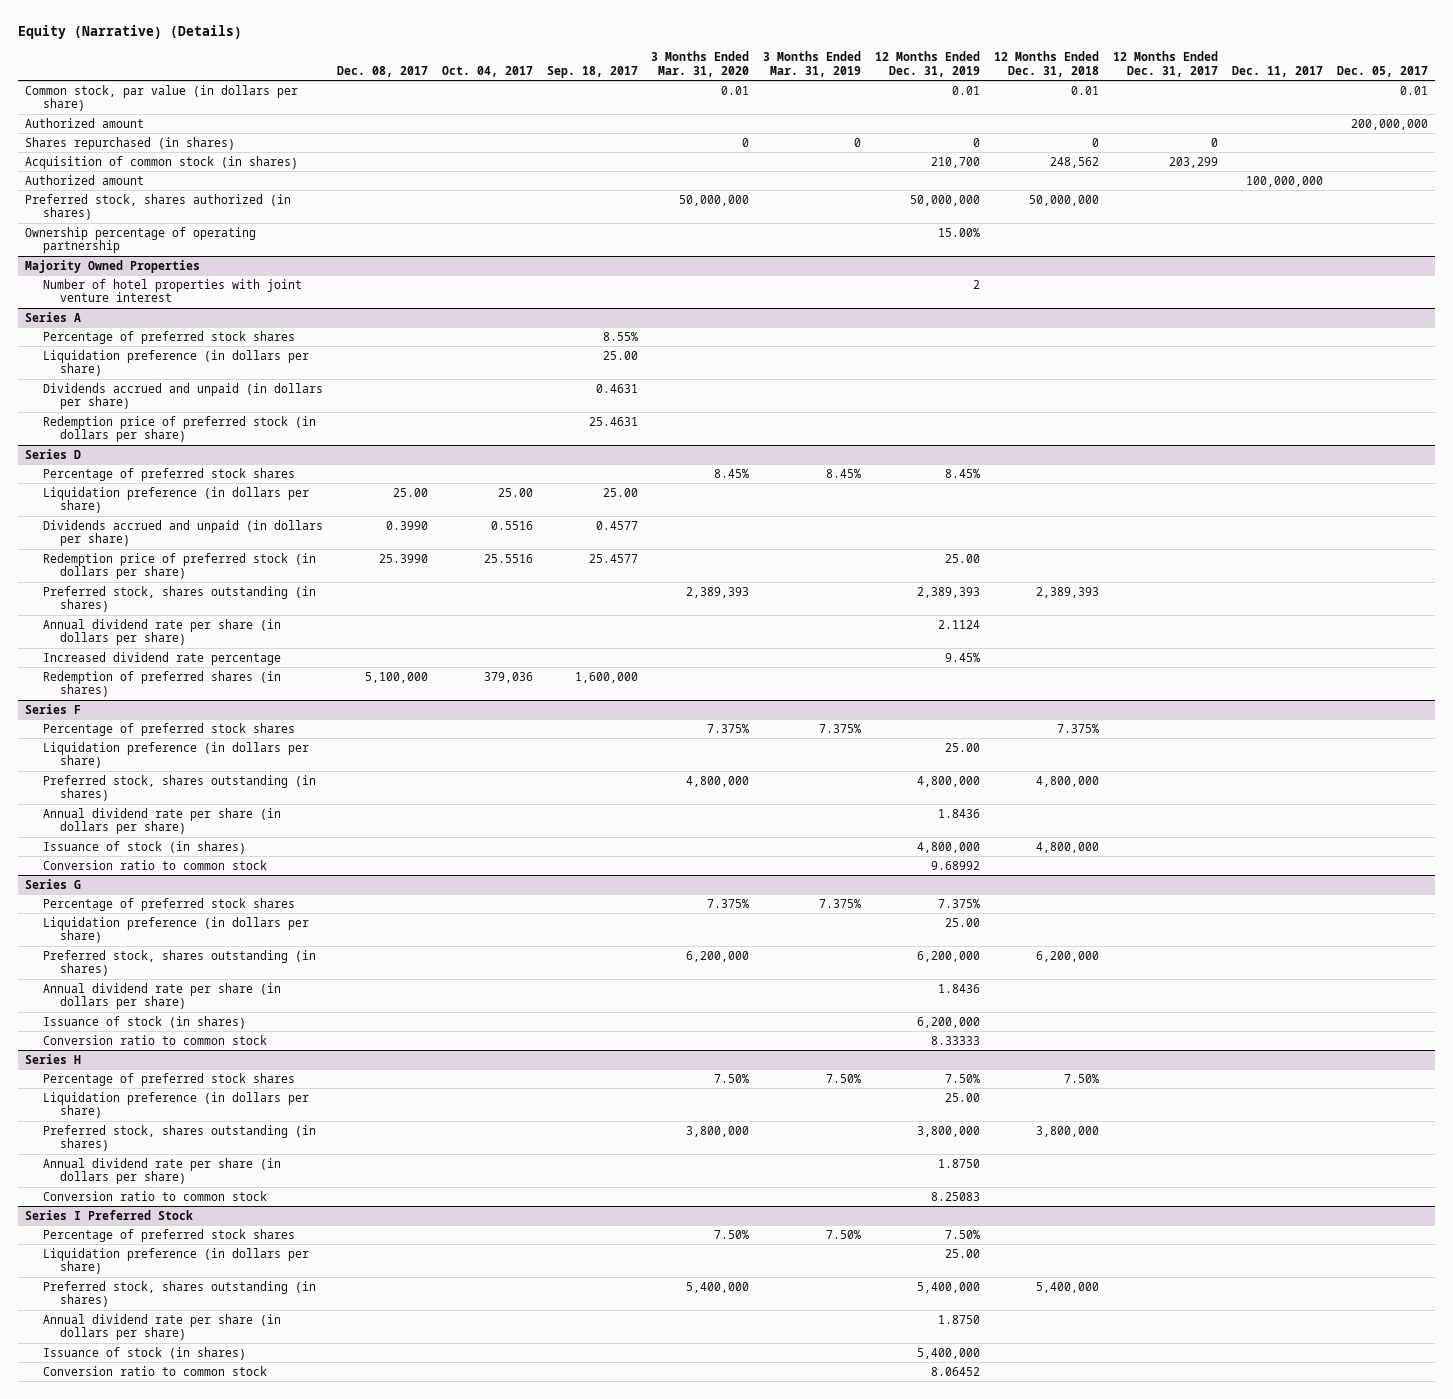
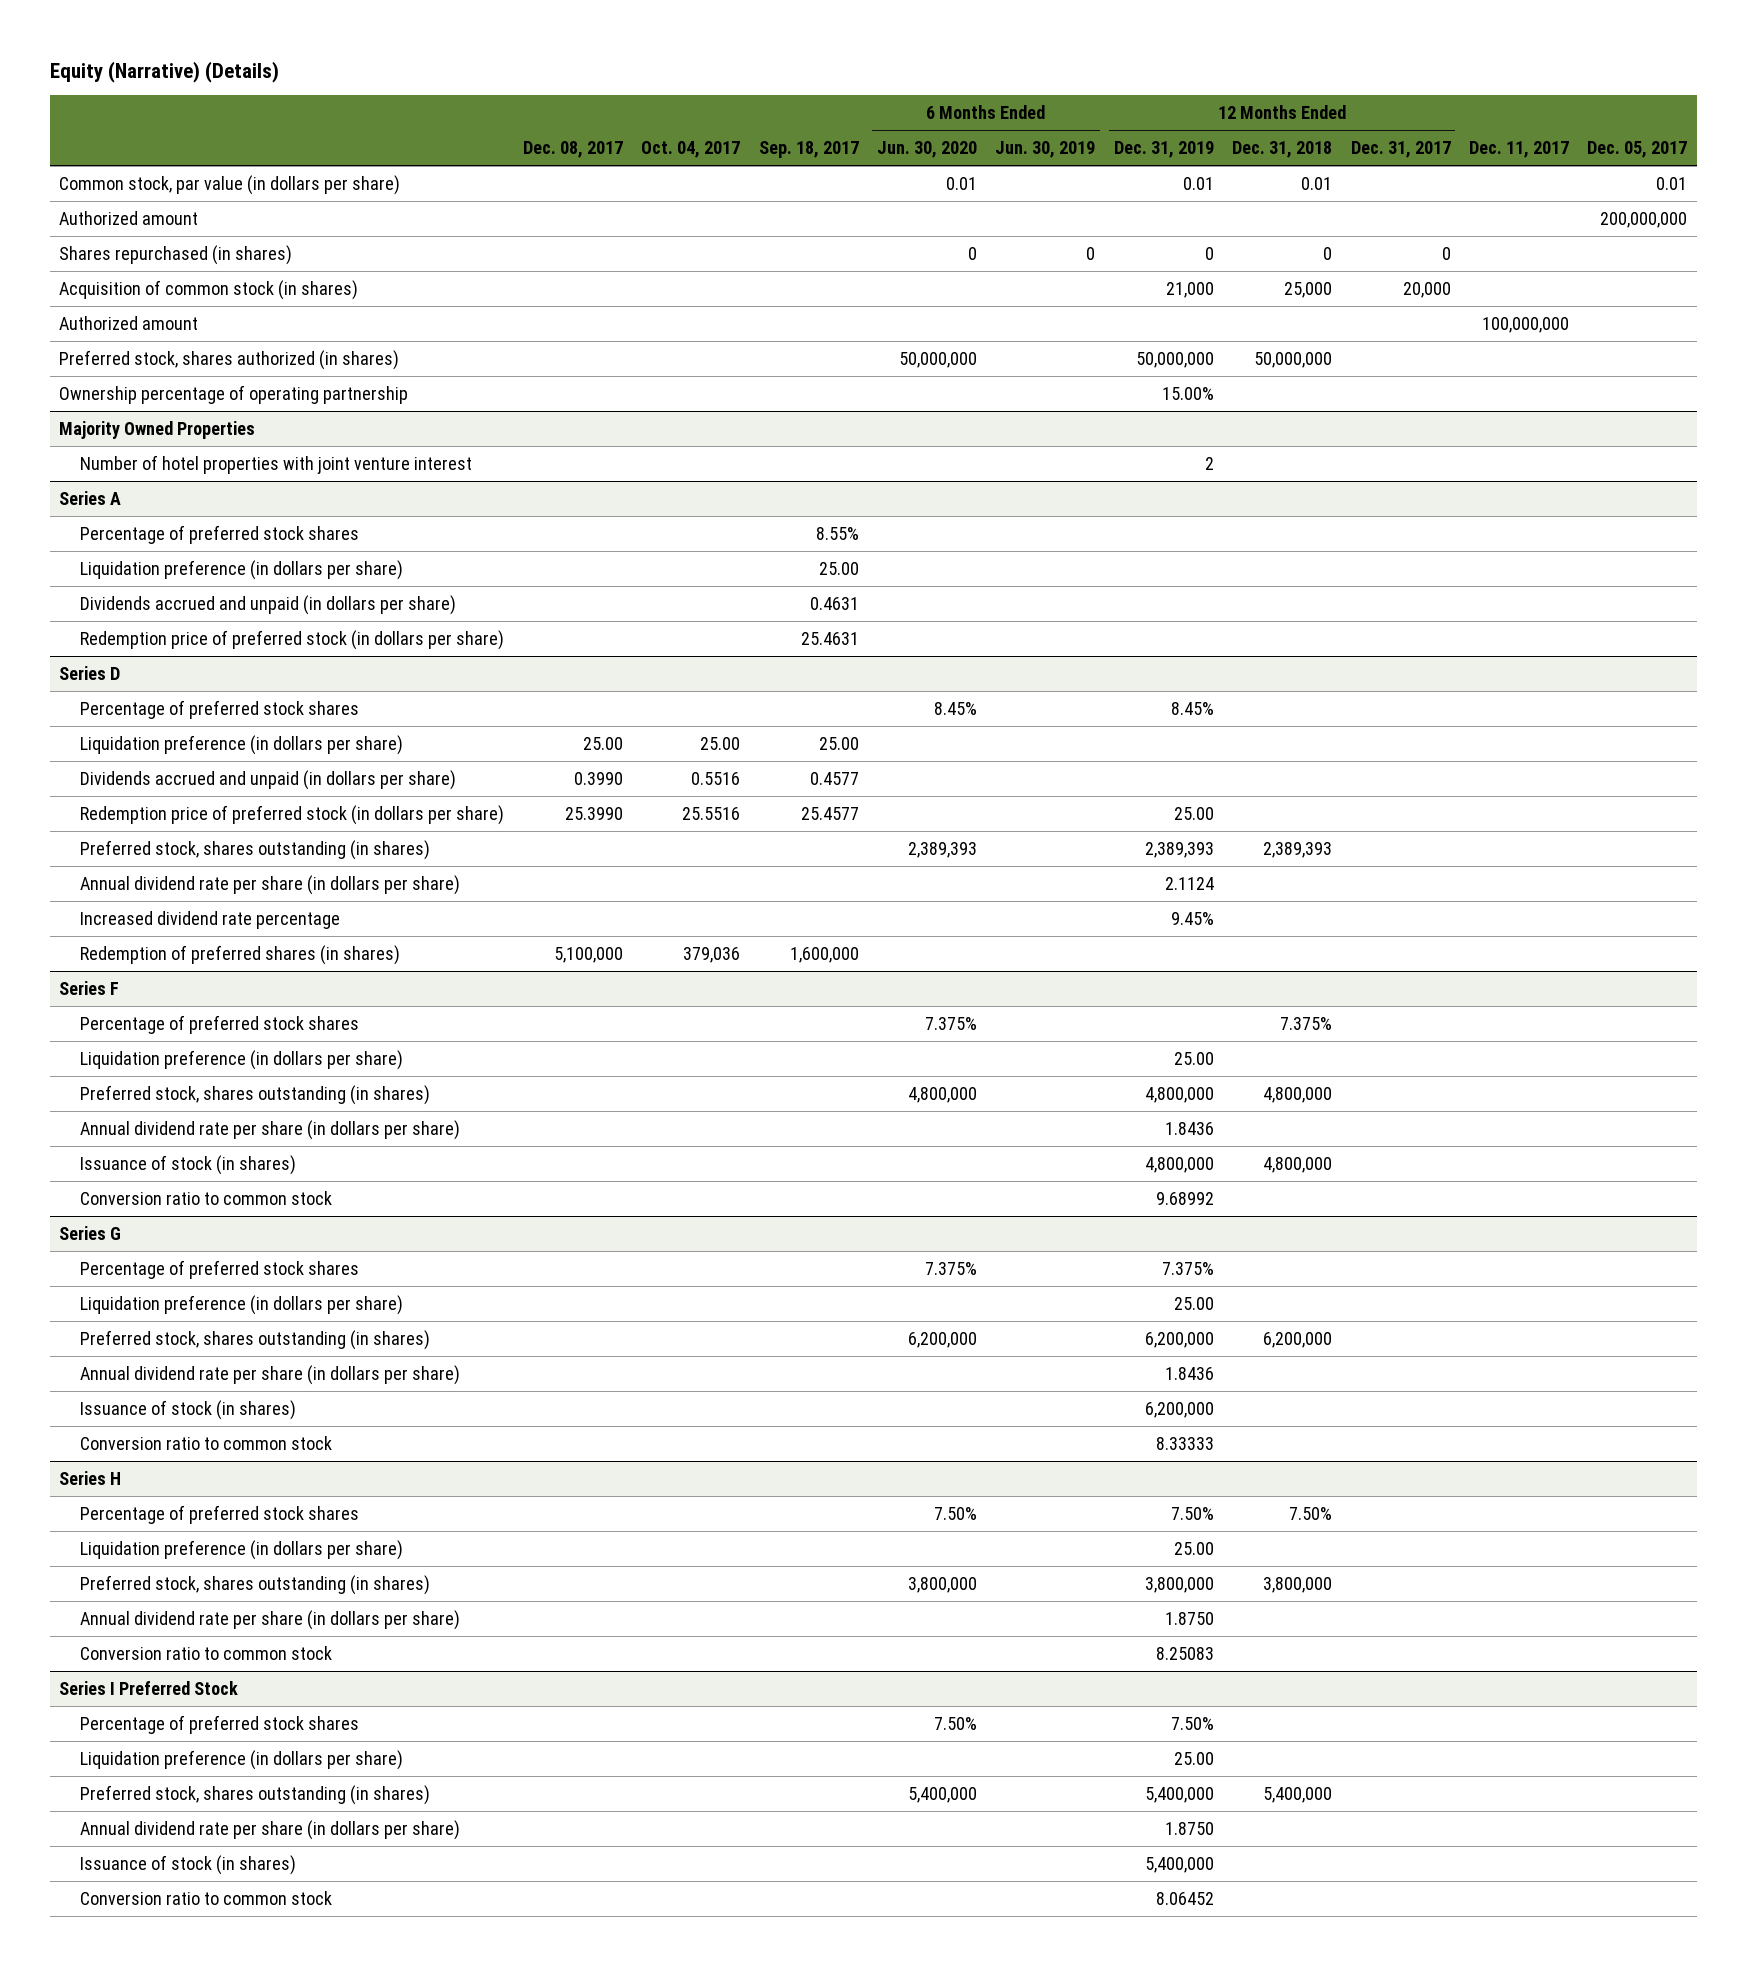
- | Dec. 08, 2017 | Oct. 04, 2017 | Sep. 18, 2017 | 3 Months Ended Mar. 31, 2020 | 3 Months Ended Mar. 31, 2019 | 12 Months Ended Dec. 31, 2019 | 12 Months Ended Dec. 31, 2018 | 12 Months Ended Dec. 31, 2017 | Dec. 11, 2017 | Dec. 05, 2017
+ | Dec. 08, 2017 | Oct. 04, 2017 | Sep. 18, 2017 | 6 Months Ended Jun. 30, 2020 | 6 Months Ended Jun. 30, 2019 | 12 Months Ended Dec. 31, 2019 | 12 Months Ended Dec. 31, 2018 | 12 Months Ended Dec. 31, 2017 | Dec. 11, 2017 | Dec. 05, 2017
- Acquisition of common stock (in shares) | | | | | | 210,700 | 248,562 | 203,299 | |
+ Acquisition of common stock (in shares) | | | | | | 21,000 | 25,000 | 20,000 | |

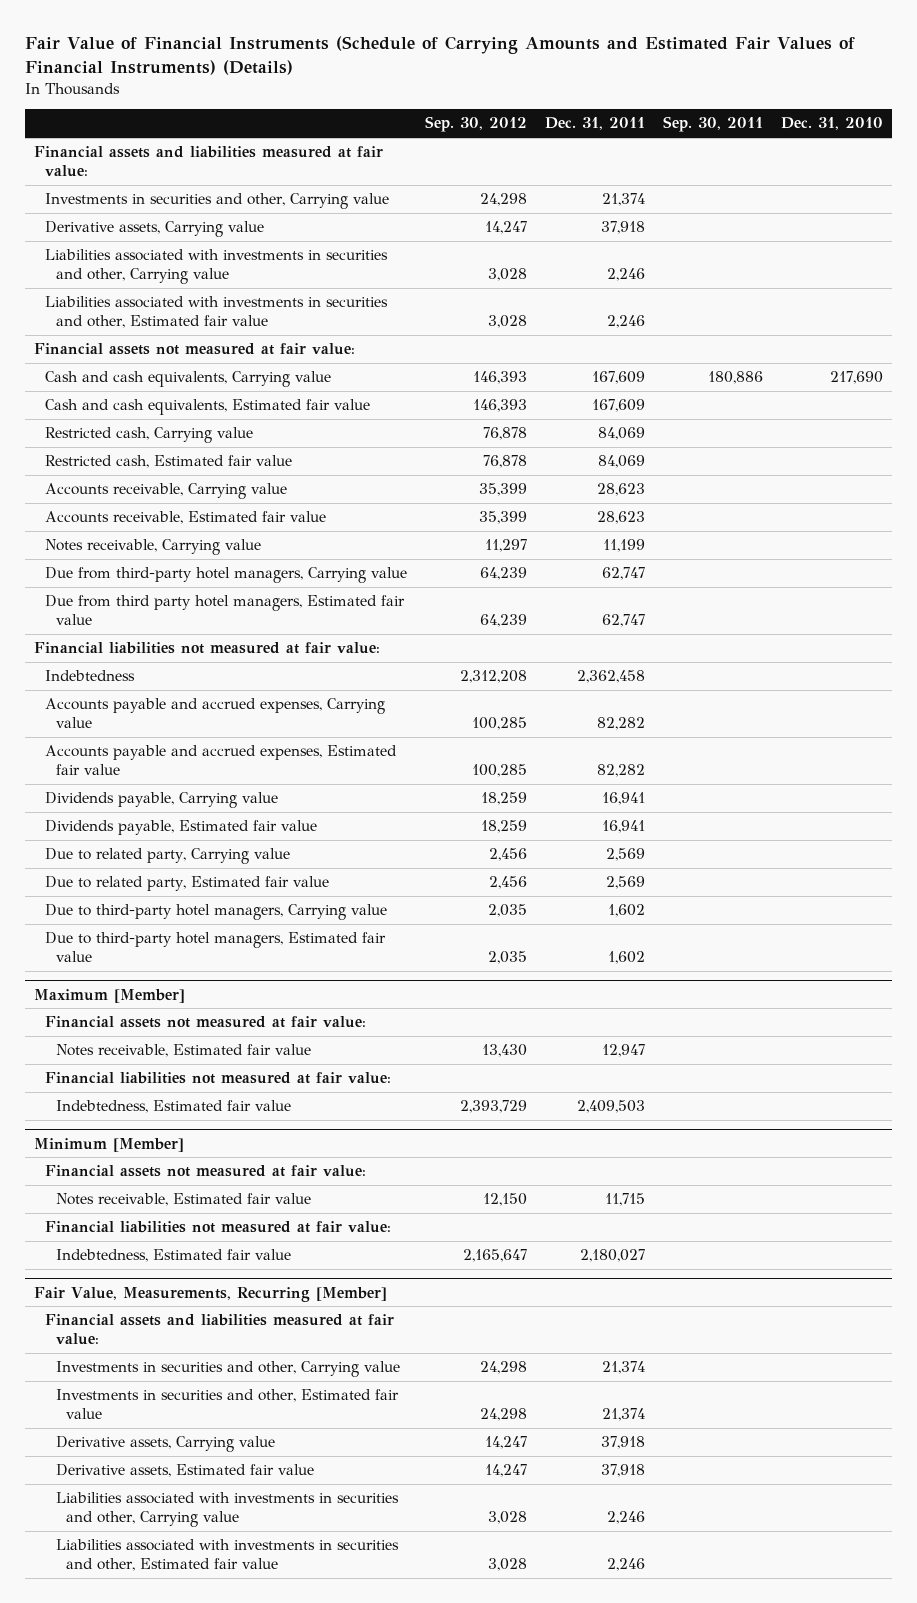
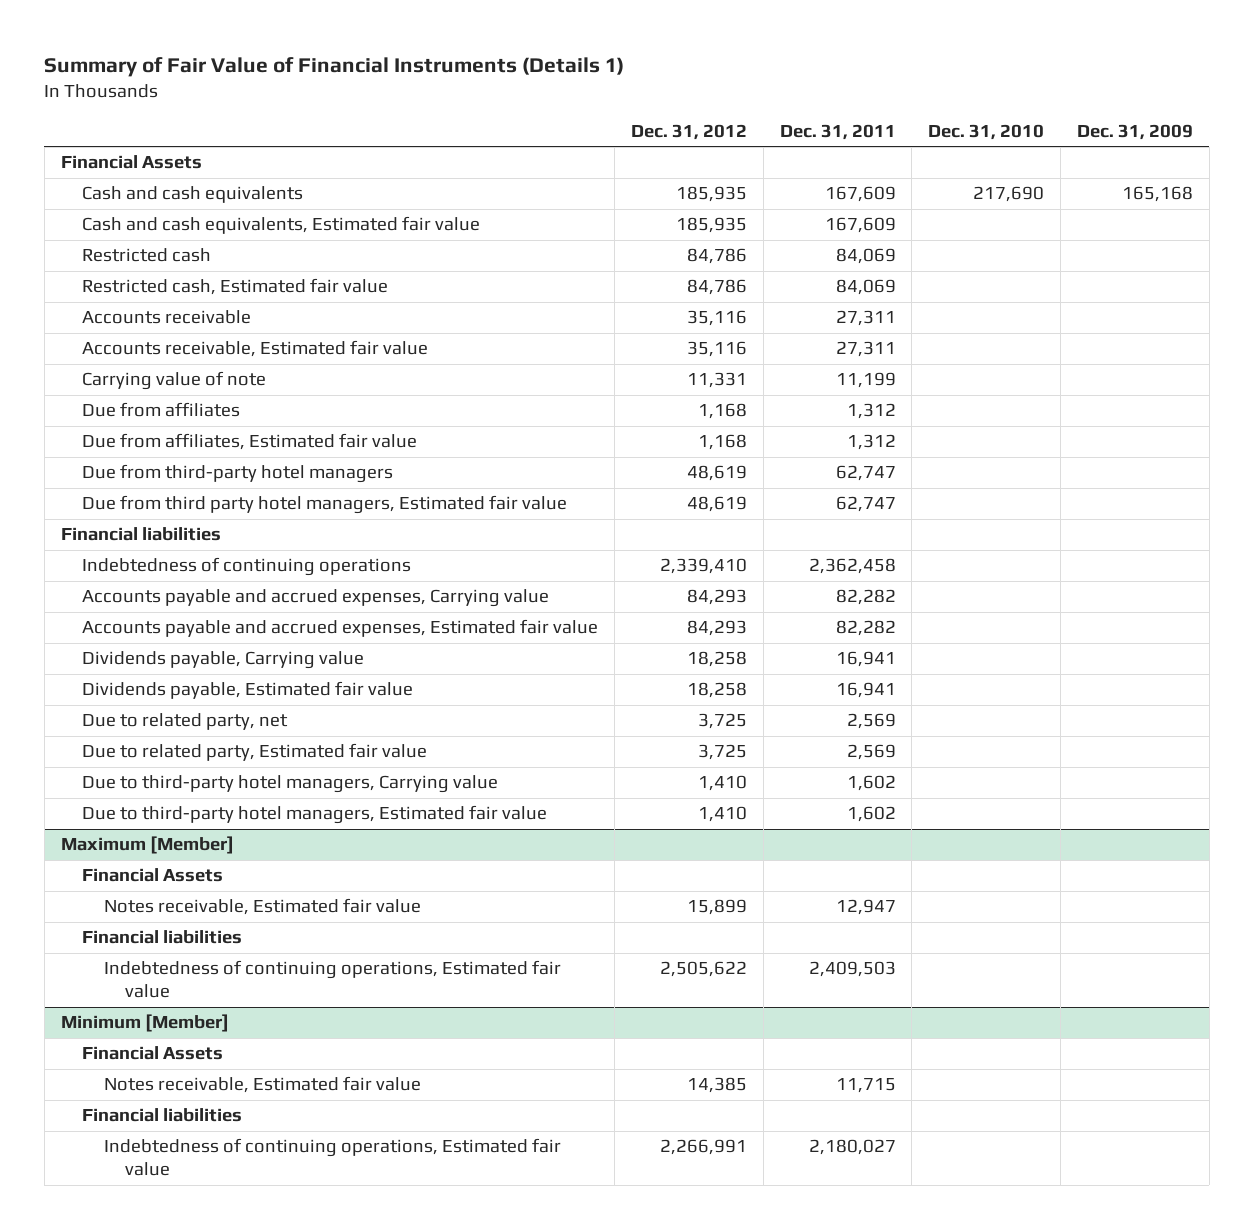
- Fair Value of Financial Instruments (Schedule of Carrying Amounts and Estimated Fair Values of Financial Instruments) (Details)
+ Summary of Fair Value of Financial Instruments (Details 1)
- | Sep. 30, 2012 | Dec. 31, 2011 | Sep. 30, 2011 | Dec. 31, 2010
+ | Dec. 31, 2012 | Dec. 31, 2011 | Dec. 31, 2010 | Dec. 31, 2009
- Financial assets and liabilities measured at fair value:
- Investments in securities and other, Carrying value | 24,298 | 21,374 | |
- Derivative assets, Carrying value | 14,247 | 37,918 | |
- Liabilities associated with investments in securities and other, Carrying value | 3,028 | 2,246 | |
- Liabilities associated with investments in securities and other, Estimated fair value | 3,028 | 2,246 | |
- Financial assets not measured at fair value:
- Cash and cash equivalents, Carrying value | 146,393 | 167,609 | 180,886 | 217,690
+ Financial Assets
+ Cash and cash equivalents | 185,935 | 167,609 | 217,690 | 165,168
- Restricted cash, Carrying value | 76,878 | 84,069 | |
+ Restricted cash | 84,786 | 84,069 | |
- Accounts receivable, Carrying value | 35,399 | 28,623 | |
- Accounts receivable, Estimated fair value | 35,399 | 28,623 | |
- Notes receivable, Carrying value | 11,297 | 11,199 | |
- Due from third-party hotel managers, Carrying value | 64,239 | 62,747 | |
+ Accounts receivable | 35,116 | 27,311 | |
+ Accounts receivable, Estimated fair value | 35,116 | 27,311 | |
+ Carrying value of note | 11,331 | 11,199 | |
+ Due from affiliates | 1,168 | 1,312 | |
+ Due from affiliates, Estimated fair value | 1,168 | 1,312 | |
+ Due from third-party hotel managers | 48,619 | 62,747 | |
- Financial liabilities not measured at fair value:
- Indebtedness | 2,312,208 | 2,362,458 | |
+ Financial liabilities
+ Indebtedness of continuing operations | 2,339,410 | 2,362,458 | |
- Due to related party, Carrying value | 2,456 | 2,569 | |
+ Due to related party, net | 3,725 | 2,569 | |
@ Maximum [Member]
- Financial assets not measured at fair value:
+ Financial Assets
- Financial liabilities not measured at fair value:
- Indebtedness, Estimated fair value | 2,393,729 | 2,409,503 | |
+ Financial liabilities
+ Indebtedness of continuing operations, Estimated fair value | 2,505,622 | 2,409,503 | |
@ Minimum [Member]
- Financial assets not measured at fair value:
+ Financial Assets
- Financial liabilities not measured at fair value:
- Indebtedness, Estimated fair value | 2,165,647 | 2,180,027 | |
- Fair Value, Measurements, Recurring [Member]
- Financial assets and liabilities measured at fair value:
- Investments in securities and other, Carrying value | 24,298 | 21,374 | |
- Investments in securities and other, Estimated fair value | 24,298 | 21,374 | |
- Derivative assets, Carrying value | 14,247 | 37,918 | |
- Derivative assets, Estimated fair value | 14,247 | 37,918 | |
- Liabilities associated with investments in securities and other, Carrying value | 3,028 | 2,246 | |
- Liabilities associated with investments in securities and other, Estimated fair value | 3,028 | 2,246 | |
@ Minimum [Member]
+ Financial liabilities
+ Indebtedness of continuing operations, Estimated fair value | 2,266,991 | 2,180,027 | |

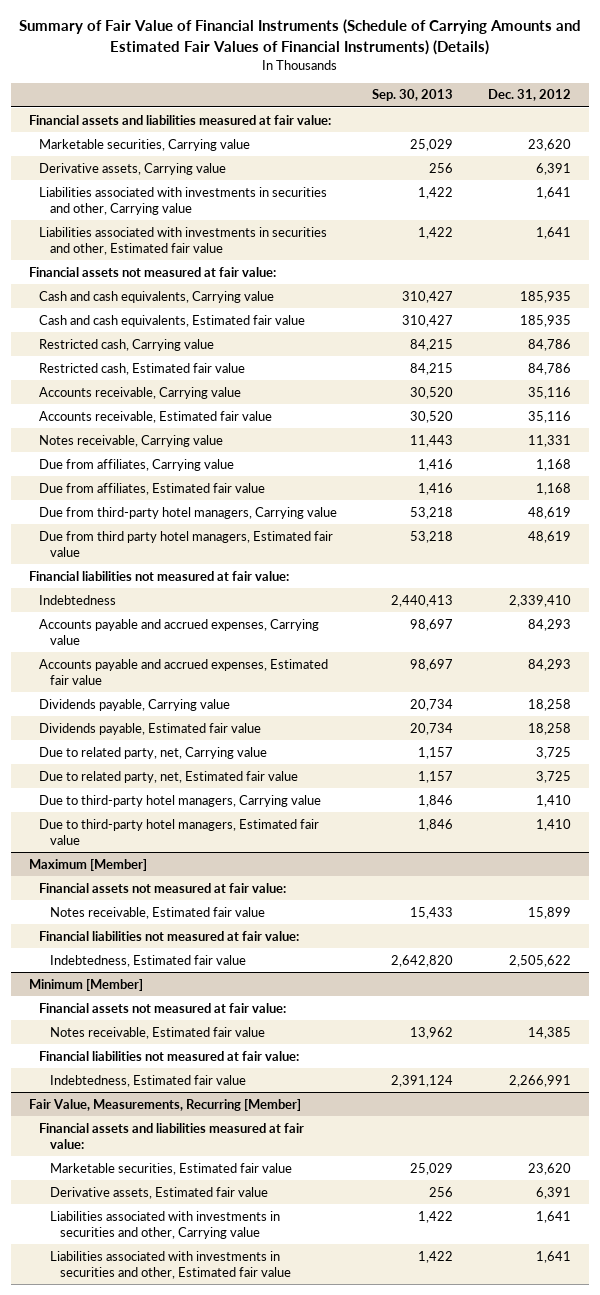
- Summary of Fair Value of Financial Instruments (Details 1)
+ Summary of Fair Value of Financial Instruments (Schedule of Carrying Amounts and Estimated Fair Values of Financial Instruments) (Details)
- | Dec. 31, 2012 | Dec. 31, 2011 | Dec. 31, 2010 | Dec. 31, 2009
+ | Sep. 30, 2013 | Dec. 31, 2012
- Financial Assets
- Cash and cash equivalents | 185,935 | 167,609 | 217,690 | 165,168
+ Financial assets and liabilities measured at fair value:
+ Marketable securities, Carrying value | 25,029 | 23,620
+ Derivative assets, Carrying value | 256 | 6,391
+ Liabilities associated with investments in securities and other, Carrying value | 1,422 | 1,641
+ Liabilities associated with investments in securities and other, Estimated fair value | 1,422 | 1,641
+ Financial assets not measured at fair value:
+ Cash and cash equivalents, Carrying value | 310,427 | 185,935
- Restricted cash | 84,786 | 84,069 | |
+ Restricted cash, Carrying value | 84,215 | 84,786
- Accounts receivable | 35,116 | 27,311 | |
+ Accounts receivable, Carrying value | 30,520 | 35,116
- Carrying value of note | 11,331 | 11,199 | |
- Due from affiliates | 1,168 | 1,312 | |
+ Notes receivable, Carrying value | 11,443 | 11,331
+ Due from affiliates, Carrying value | 1,416 | 1,168
- Due from third-party hotel managers | 48,619 | 62,747 | |
+ Due from third-party hotel managers, Carrying value | 53,218 | 48,619
- Financial liabilities
- Indebtedness of continuing operations | 2,339,410 | 2,362,458 | |
+ Financial liabilities not measured at fair value:
+ Indebtedness | 2,440,413 | 2,339,410
- Due to related party, net | 3,725 | 2,569 | |
- Due to related party, Estimated fair value | 3,725 | 2,569 | |
+ Due to related party, net, Carrying value | 1,157 | 3,725
+ Due to related party, net, Estimated fair value | 1,157 | 3,725
@ Maximum [Member]
- Financial Assets
+ Financial assets not measured at fair value:
- Financial liabilities
- Indebtedness of continuing operations, Estimated fair value | 2,505,622 | 2,409,503 | |
+ Financial liabilities not measured at fair value:
+ Indebtedness, Estimated fair value | 2,642,820 | 2,505,622
@ Minimum [Member]
- Financial Assets
+ Financial assets not measured at fair value:
- Financial liabilities
- Indebtedness of continuing operations, Estimated fair value | 2,266,991 | 2,180,027 | |
+ Financial liabilities not measured at fair value:
+ Indebtedness, Estimated fair value | 2,391,124 | 2,266,991
+ Fair Value, Measurements, Recurring [Member]
+ Financial assets and liabilities measured at fair value:
+ Marketable securities, Estimated fair value | 25,029 | 23,620
+ Derivative assets, Estimated fair value | 256 | 6,391
+ Liabilities associated with investments in securities and other, Carrying value | 1,422 | 1,641
+ Liabilities associated with investments in securities and other, Estimated fair value | 1,422 | 1,641

